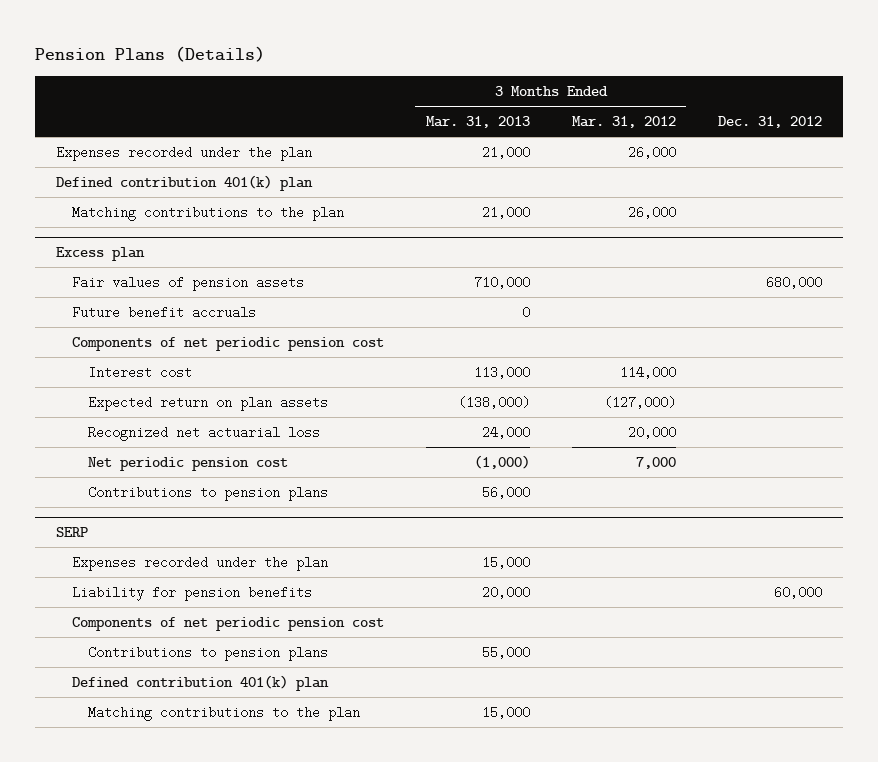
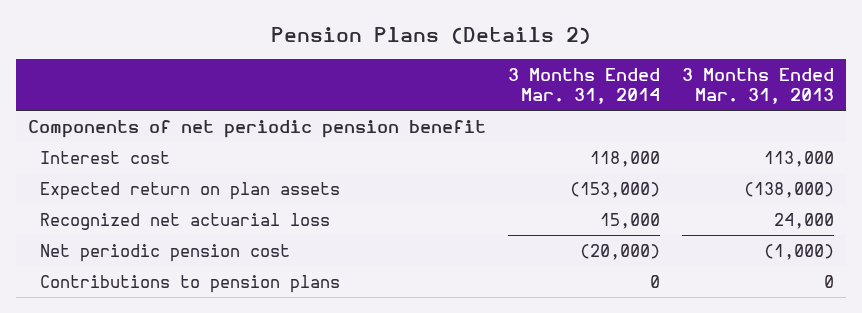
- Pension Plans (Details)
+ Pension Plans (Details 2)
- | 3 Months Ended Mar. 31, 2013 | 3 Months Ended Mar. 31, 2012 | Dec. 31, 2012
+ | 3 Months Ended Mar. 31, 2014 | 3 Months Ended Mar. 31, 2013
- Expenses recorded under the plan | 21,000 | 26,000 |
- Defined contribution 401(k) plan
- Matching contributions to the plan | 21,000 | 26,000 |
- Excess plan
- Fair values of pension assets | 710,000 | | 680,000
- Future benefit accruals | 0 | |
- Components of net periodic pension cost
+ Components of net periodic pension benefit
- Contributions to pension plans | 56,000 | |
- SERP
- Expenses recorded under the plan | 15,000 | |
- Liability for pension benefits | 20,000 | | 60,000
- Components of net periodic pension cost
- Contributions to pension plans | 55,000 | |
- Defined contribution 401(k) plan
- Matching contributions to the plan | 15,000 | |
+ Contributions to pension plans | 0 | 0

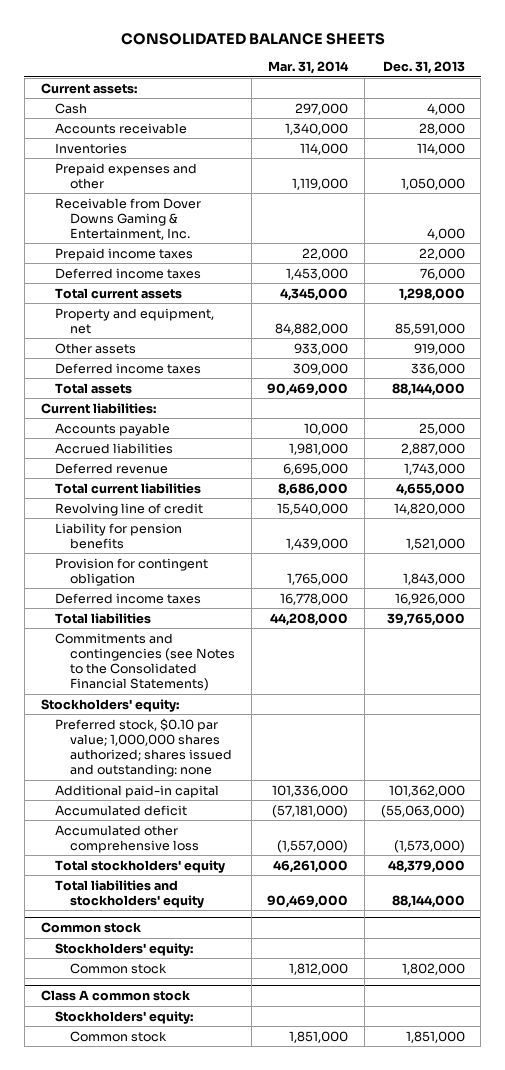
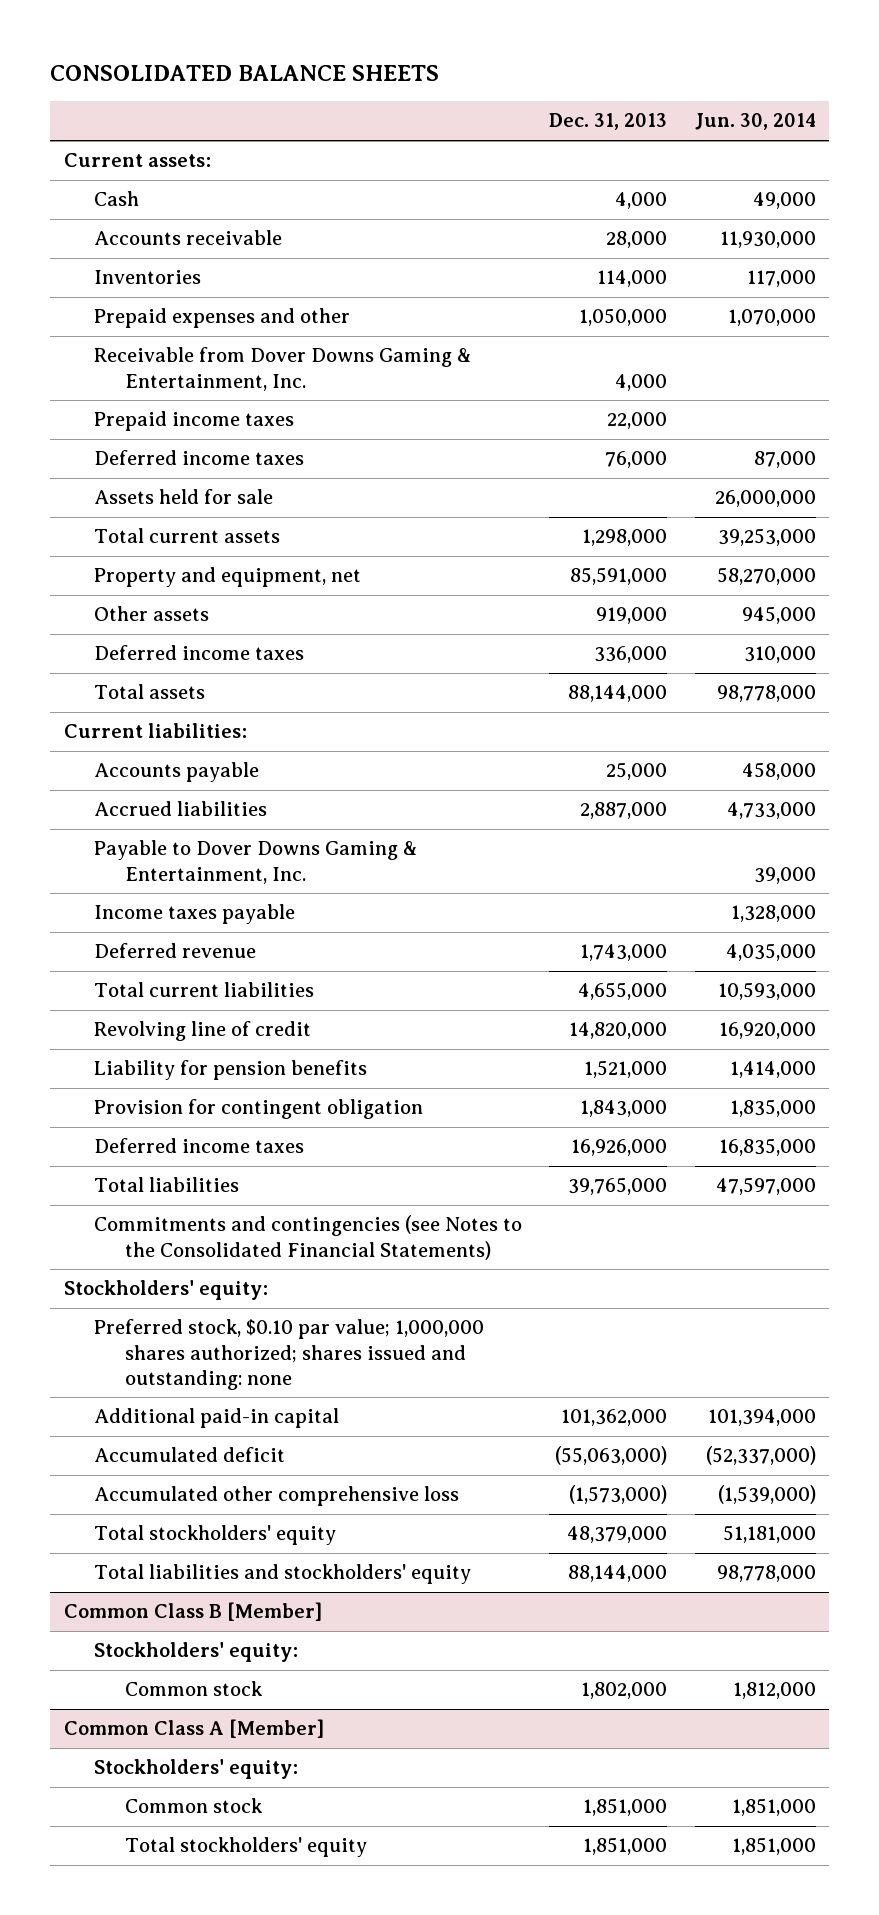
- | Mar. 31, 2014 | Dec. 31, 2013
+ | Dec. 31, 2013 | Jun. 30, 2014
+ Assets held for sale | | 26,000,000
+ Payable to Dover Downs Gaming & Entertainment, Inc. | | 39,000
+ Income taxes payable | | 1,328,000
- Common stock
+ Common Class B [Member]
- Class A common stock
+ Common Class A [Member]
+ Total stockholders' equity | 1,851,000 | 1,851,000

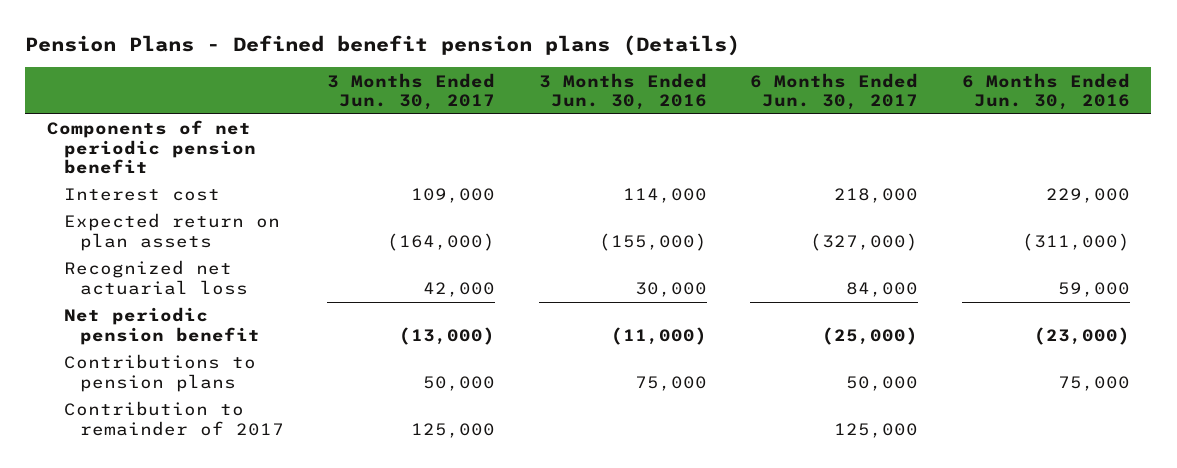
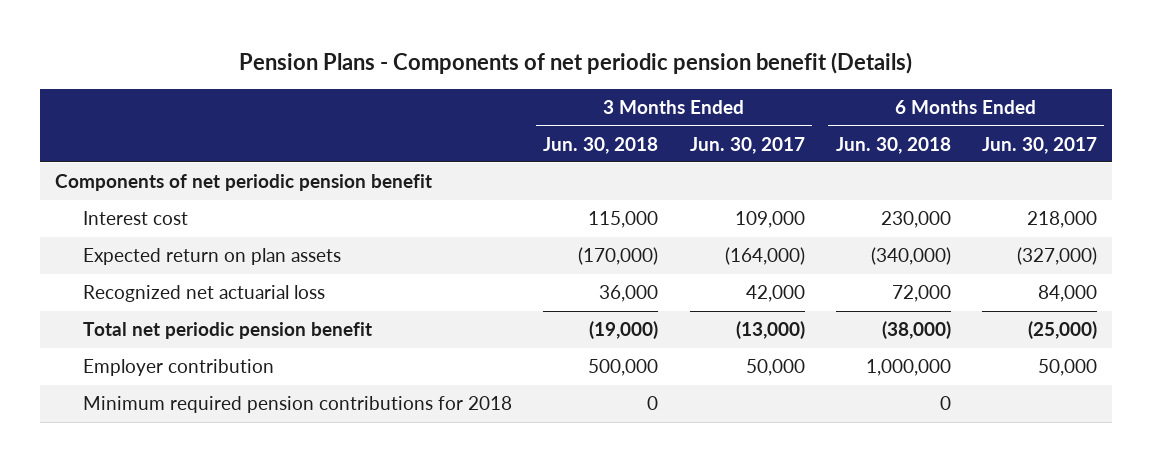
- Pension Plans - Defined benefit pension plans (Details)
+ Pension Plans - Components of net periodic pension benefit (Details)
- | 3 Months Ended Jun. 30, 2017 | 3 Months Ended Jun. 30, 2016 | 6 Months Ended Jun. 30, 2017 | 6 Months Ended Jun. 30, 2016
+ | 3 Months Ended Jun. 30, 2018 | 3 Months Ended Jun. 30, 2017 | 6 Months Ended Jun. 30, 2018 | 6 Months Ended Jun. 30, 2017
- Net periodic pension benefit | (13,000) | (11,000) | (25,000) | (23,000)
- Contributions to pension plans | 50,000 | 75,000 | 50,000 | 75,000
- Contribution to remainder of 2017 | 125,000 | | 125,000 |
+ Total net periodic pension benefit | (19,000) | (13,000) | (38,000) | (25,000)
+ Employer contribution | 500,000 | 50,000 | 1,000,000 | 50,000
+ Minimum required pension contributions for 2018 | 0 | | 0 |

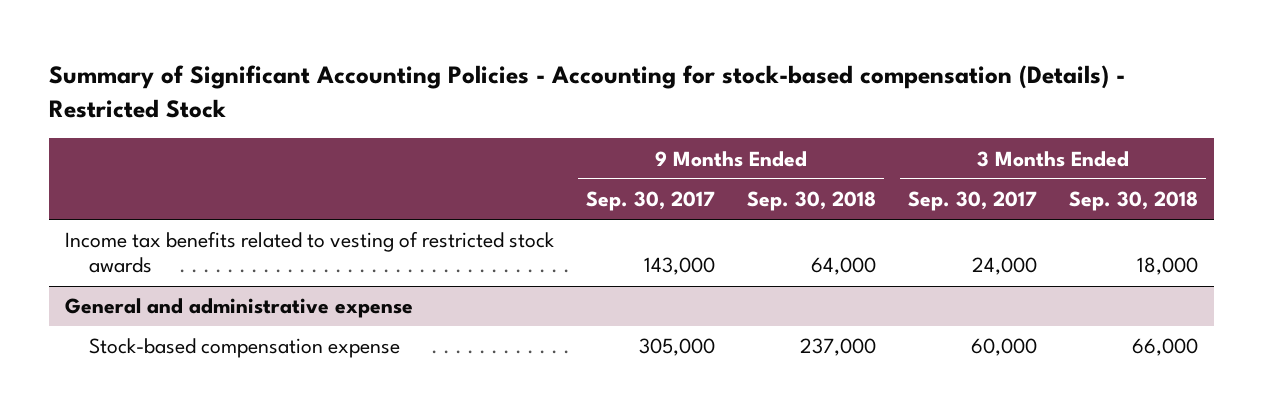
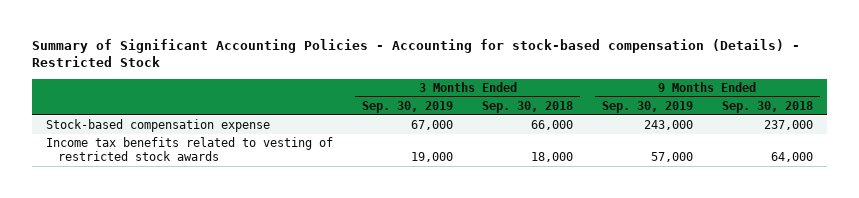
- | 9 Months Ended Sep. 30, 2017 | 9 Months Ended Sep. 30, 2018 | 3 Months Ended Sep. 30, 2017 | 3 Months Ended Sep. 30, 2018
+ | 3 Months Ended Sep. 30, 2019 | 3 Months Ended Sep. 30, 2018 | 9 Months Ended Sep. 30, 2019 | 9 Months Ended Sep. 30, 2018
- General and administrative expense
moved down: Income tax benefits related to vesting of restricted stock awards | 19,000 | 18,000 | 57,000 | 64,000

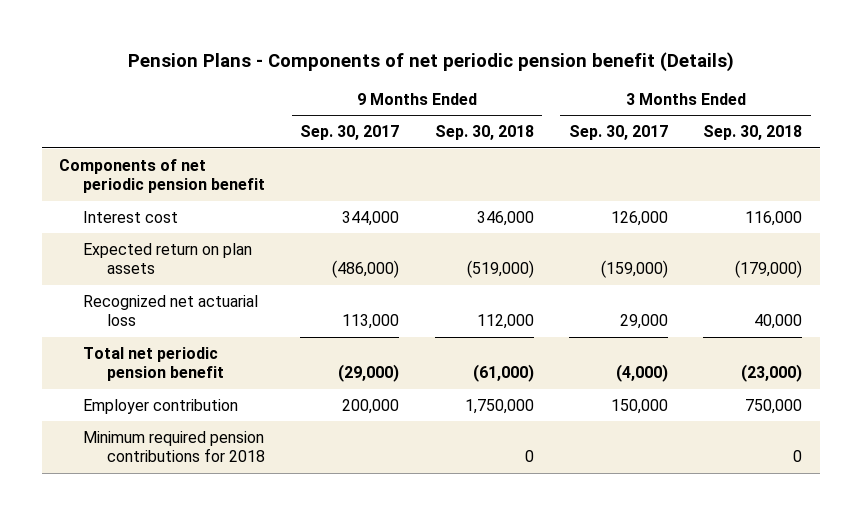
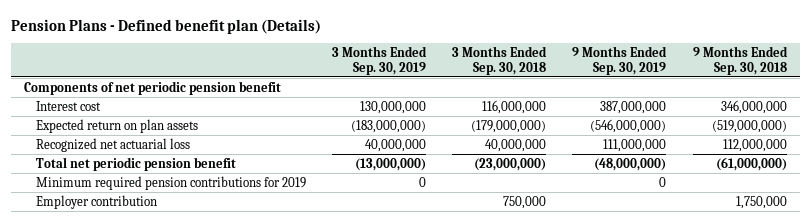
- Pension Plans - Components of net periodic pension benefit (Details)
+ Pension Plans - Defined benefit plan (Details)
- | 9 Months Ended Sep. 30, 2017 | 9 Months Ended Sep. 30, 2018 | 3 Months Ended Sep. 30, 2017 | 3 Months Ended Sep. 30, 2018
+ | 3 Months Ended Sep. 30, 2019 | 3 Months Ended Sep. 30, 2018 | 9 Months Ended Sep. 30, 2019 | 9 Months Ended Sep. 30, 2018
- Interest cost | 344,000 | 346,000 | 126,000 | 116,000
- Expected return on plan assets | (486,000) | (519,000) | (159,000) | (179,000)
- Recognized net actuarial loss | 113,000 | 112,000 | 29,000 | 40,000
- Total net periodic pension benefit | (29,000) | (61,000) | (4,000) | (23,000)
+ Interest cost | 130,000,000 | 116,000,000 | 387,000,000 | 346,000,000
+ Expected return on plan assets | (183,000,000) | (179,000,000) | (546,000,000) | (519,000,000)
+ Recognized net actuarial loss | 40,000,000 | 40,000,000 | 111,000,000 | 112,000,000
+ Total net periodic pension benefit | (13,000,000) | (23,000,000) | (48,000,000) | (61,000,000)
+ Minimum required pension contributions for 2019 | 0 | | 0 |
- Minimum required pension contributions for 2018 | | 0 | | 0

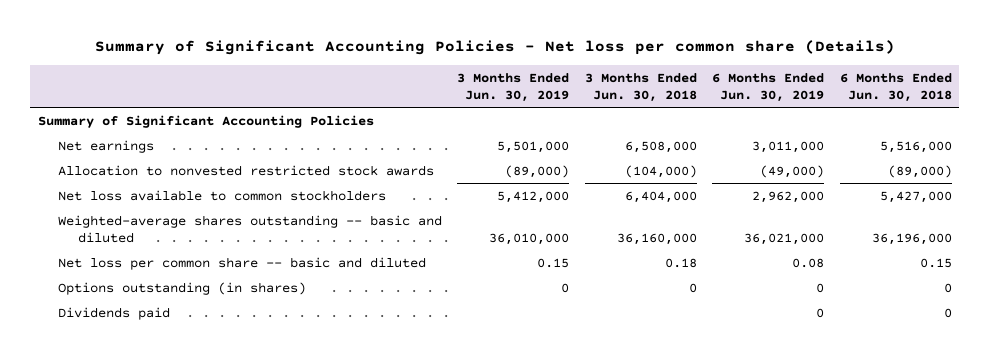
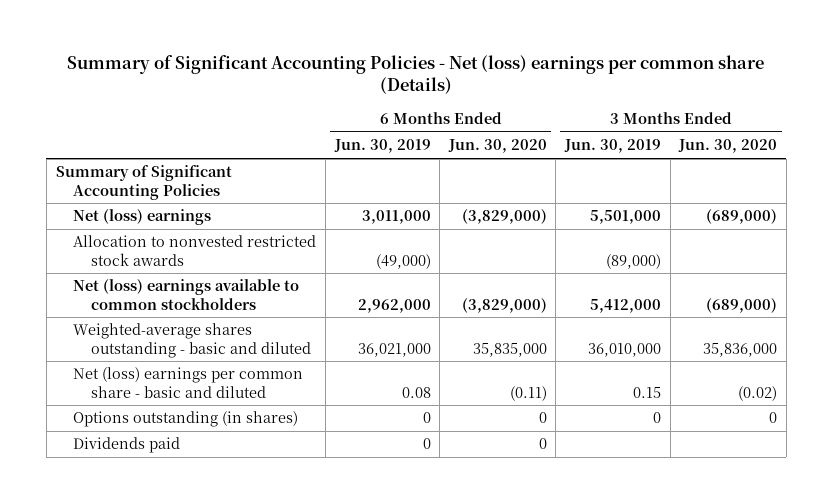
- Summary of Significant Accounting Policies - Net loss per common share (Details)
+ Summary of Significant Accounting Policies - Net (loss) earnings per common share (Details)
- | 3 Months Ended Jun. 30, 2019 | 3 Months Ended Jun. 30, 2018 | 6 Months Ended Jun. 30, 2019 | 6 Months Ended Jun. 30, 2018
+ | 6 Months Ended Jun. 30, 2019 | 6 Months Ended Jun. 30, 2020 | 3 Months Ended Jun. 30, 2019 | 3 Months Ended Jun. 30, 2020
- Net earnings | 5,501,000 | 6,508,000 | 3,011,000 | 5,516,000
+ Net (loss) earnings | 3,011,000 | (3,829,000) | 5,501,000 | (689,000)
- Net loss available to common stockholders | 5,412,000 | 6,404,000 | 2,962,000 | 5,427,000
- Weighted-average shares outstanding -- basic and diluted | 36,010,000 | 36,160,000 | 36,021,000 | 36,196,000
- Net loss per common share -- basic and diluted | 0.15 | 0.18 | 0.08 | 0.15
+ Net (loss) earnings available to common stockholders | 2,962,000 | (3,829,000) | 5,412,000 | (689,000)
+ Weighted-average shares outstanding - basic and diluted | 36,021,000 | 35,835,000 | 36,010,000 | 35,836,000
+ Net (loss) earnings per common share - basic and diluted | 0.08 | (0.11) | 0.15 | (0.02)

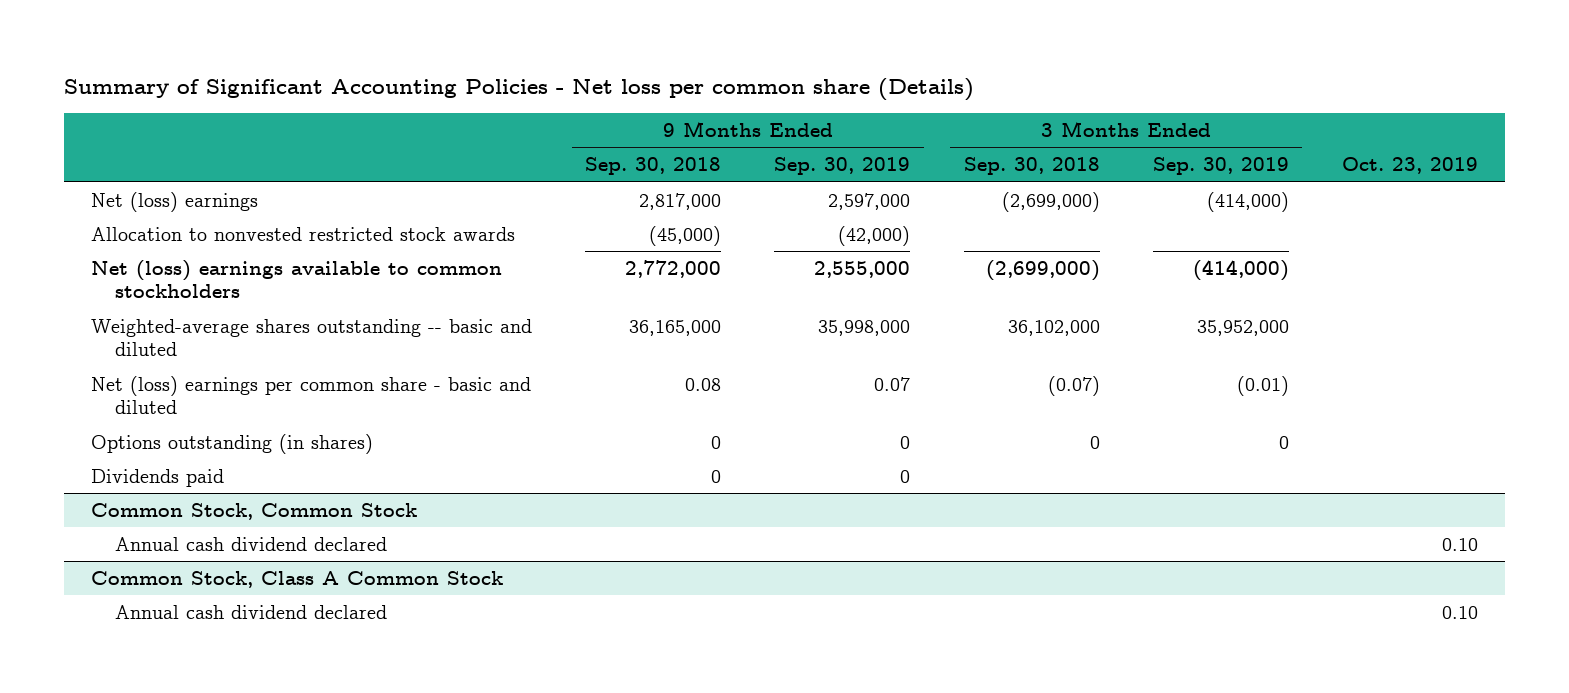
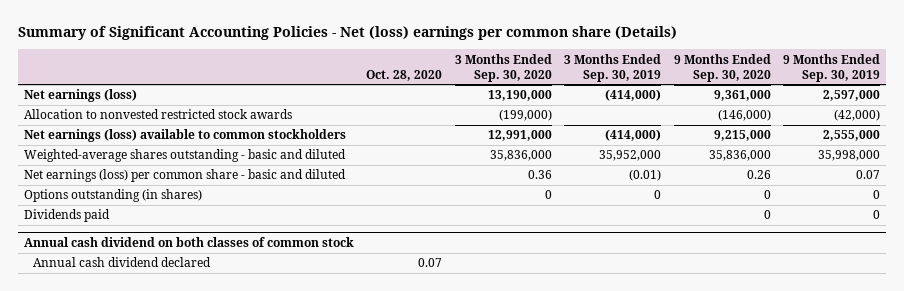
- Summary of Significant Accounting Policies - Net loss per common share (Details)
+ Summary of Significant Accounting Policies - Net (loss) earnings per common share (Details)
- | 9 Months Ended Sep. 30, 2018 | 9 Months Ended Sep. 30, 2019 | 3 Months Ended Sep. 30, 2018 | 3 Months Ended Sep. 30, 2019 | Oct. 23, 2019
+ | Oct. 28, 2020 | 3 Months Ended Sep. 30, 2020 | 3 Months Ended Sep. 30, 2019 | 9 Months Ended Sep. 30, 2020 | 9 Months Ended Sep. 30, 2019
- Net (loss) earnings | 2,817,000 | 2,597,000 | (2,699,000) | (414,000) |
+ Net earnings (loss) | | 13,190,000 | (414,000) | 9,361,000 | 2,597,000
- Net (loss) earnings available to common stockholders | 2,772,000 | 2,555,000 | (2,699,000) | (414,000) |
- Weighted-average shares outstanding -- basic and diluted | 36,165,000 | 35,998,000 | 36,102,000 | 35,952,000 |
- Net (loss) earnings per common share - basic and diluted | 0.08 | 0.07 | (0.07) | (0.01) |
+ Net earnings (loss) available to common stockholders | | 12,991,000 | (414,000) | 9,215,000 | 2,555,000
+ Weighted-average shares outstanding - basic and diluted | | 35,836,000 | 35,952,000 | 35,836,000 | 35,998,000
+ Net earnings (loss) per common share - basic and diluted | | 0.36 | (0.01) | 0.26 | 0.07
- Common Stock, Common Stock
- Annual cash dividend declared | | | | | 0.10
- Common Stock, Class A Common Stock
+ Annual cash dividend on both classes of common stock

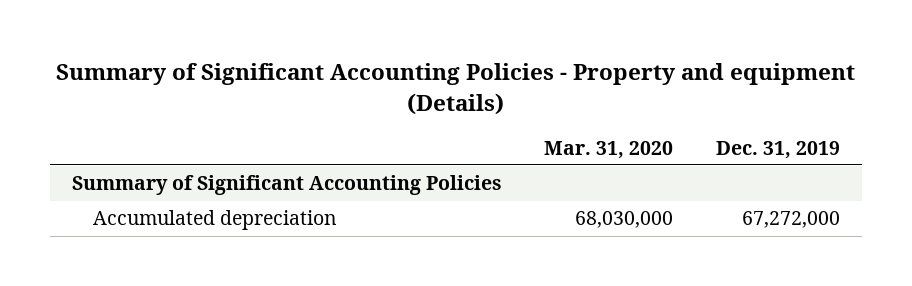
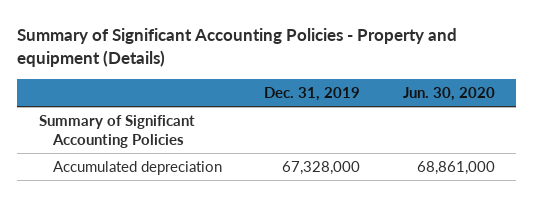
- | Mar. 31, 2020 | Dec. 31, 2019
+ | Dec. 31, 2019 | Jun. 30, 2020
- Accumulated depreciation | 68,030,000 | 67,272,000
+ Accumulated depreciation | 67,328,000 | 68,861,000

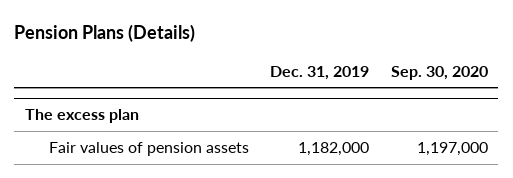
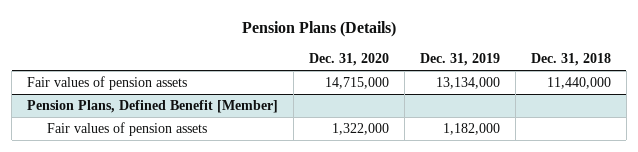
- | Dec. 31, 2019 | Sep. 30, 2020
+ | Dec. 31, 2020 | Dec. 31, 2019 | Dec. 31, 2018
- The excess plan
+ Fair values of pension assets | 14,715,000 | 13,134,000 | 11,440,000
+ Pension Plans, Defined Benefit [Member]

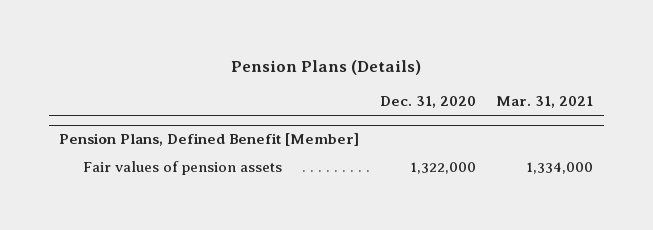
- | Dec. 31, 2020 | Dec. 31, 2019 | Dec. 31, 2018
+ | Dec. 31, 2020 | Mar. 31, 2021
- Fair values of pension assets | 14,715,000 | 13,134,000 | 11,440,000

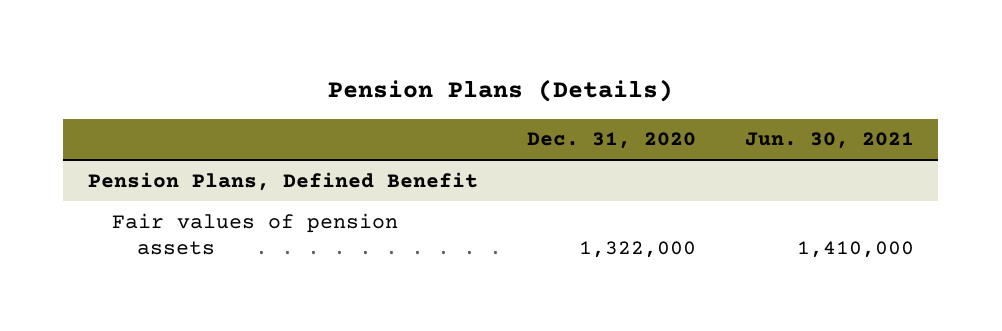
- | Dec. 31, 2020 | Mar. 31, 2021
+ | Dec. 31, 2020 | Jun. 30, 2021
- Pension Plans, Defined Benefit [Member]
+ Pension Plans, Defined Benefit

